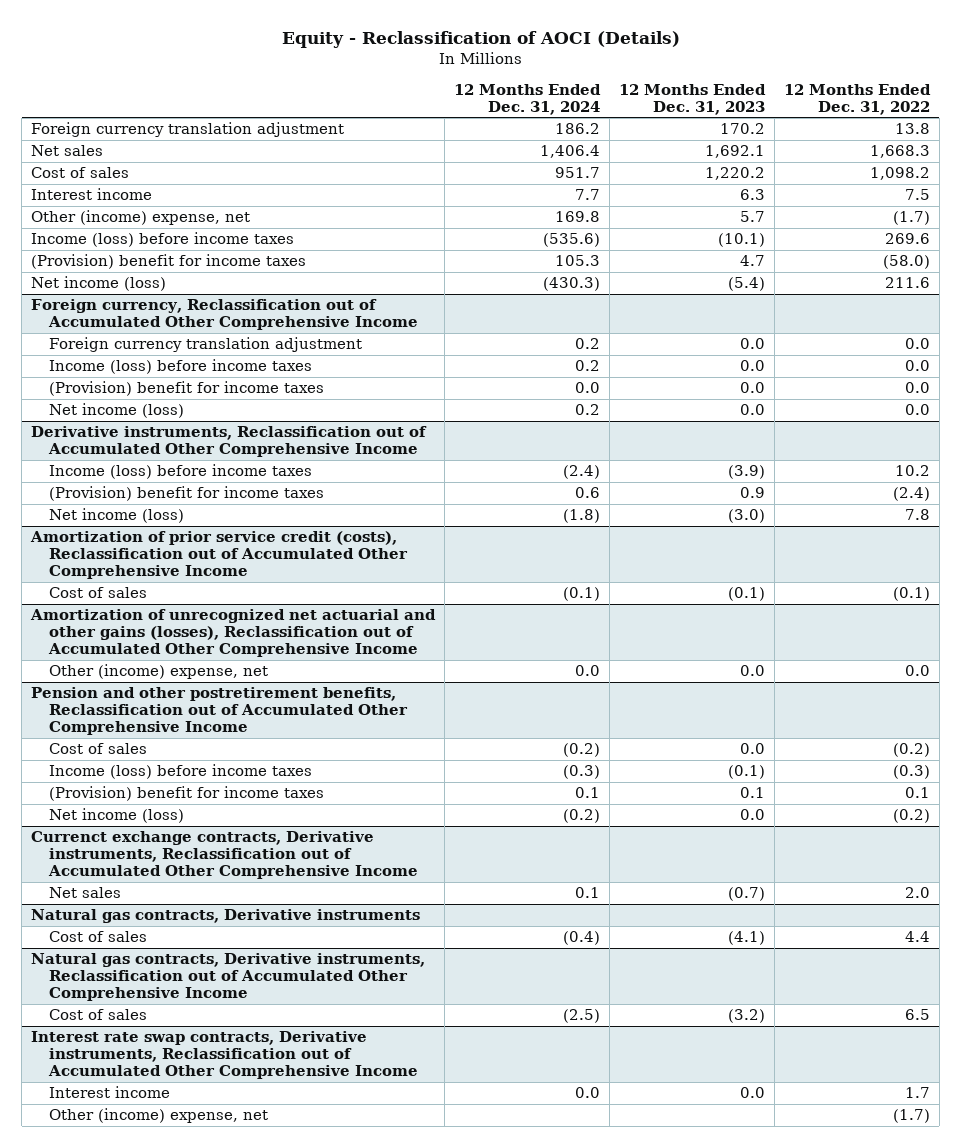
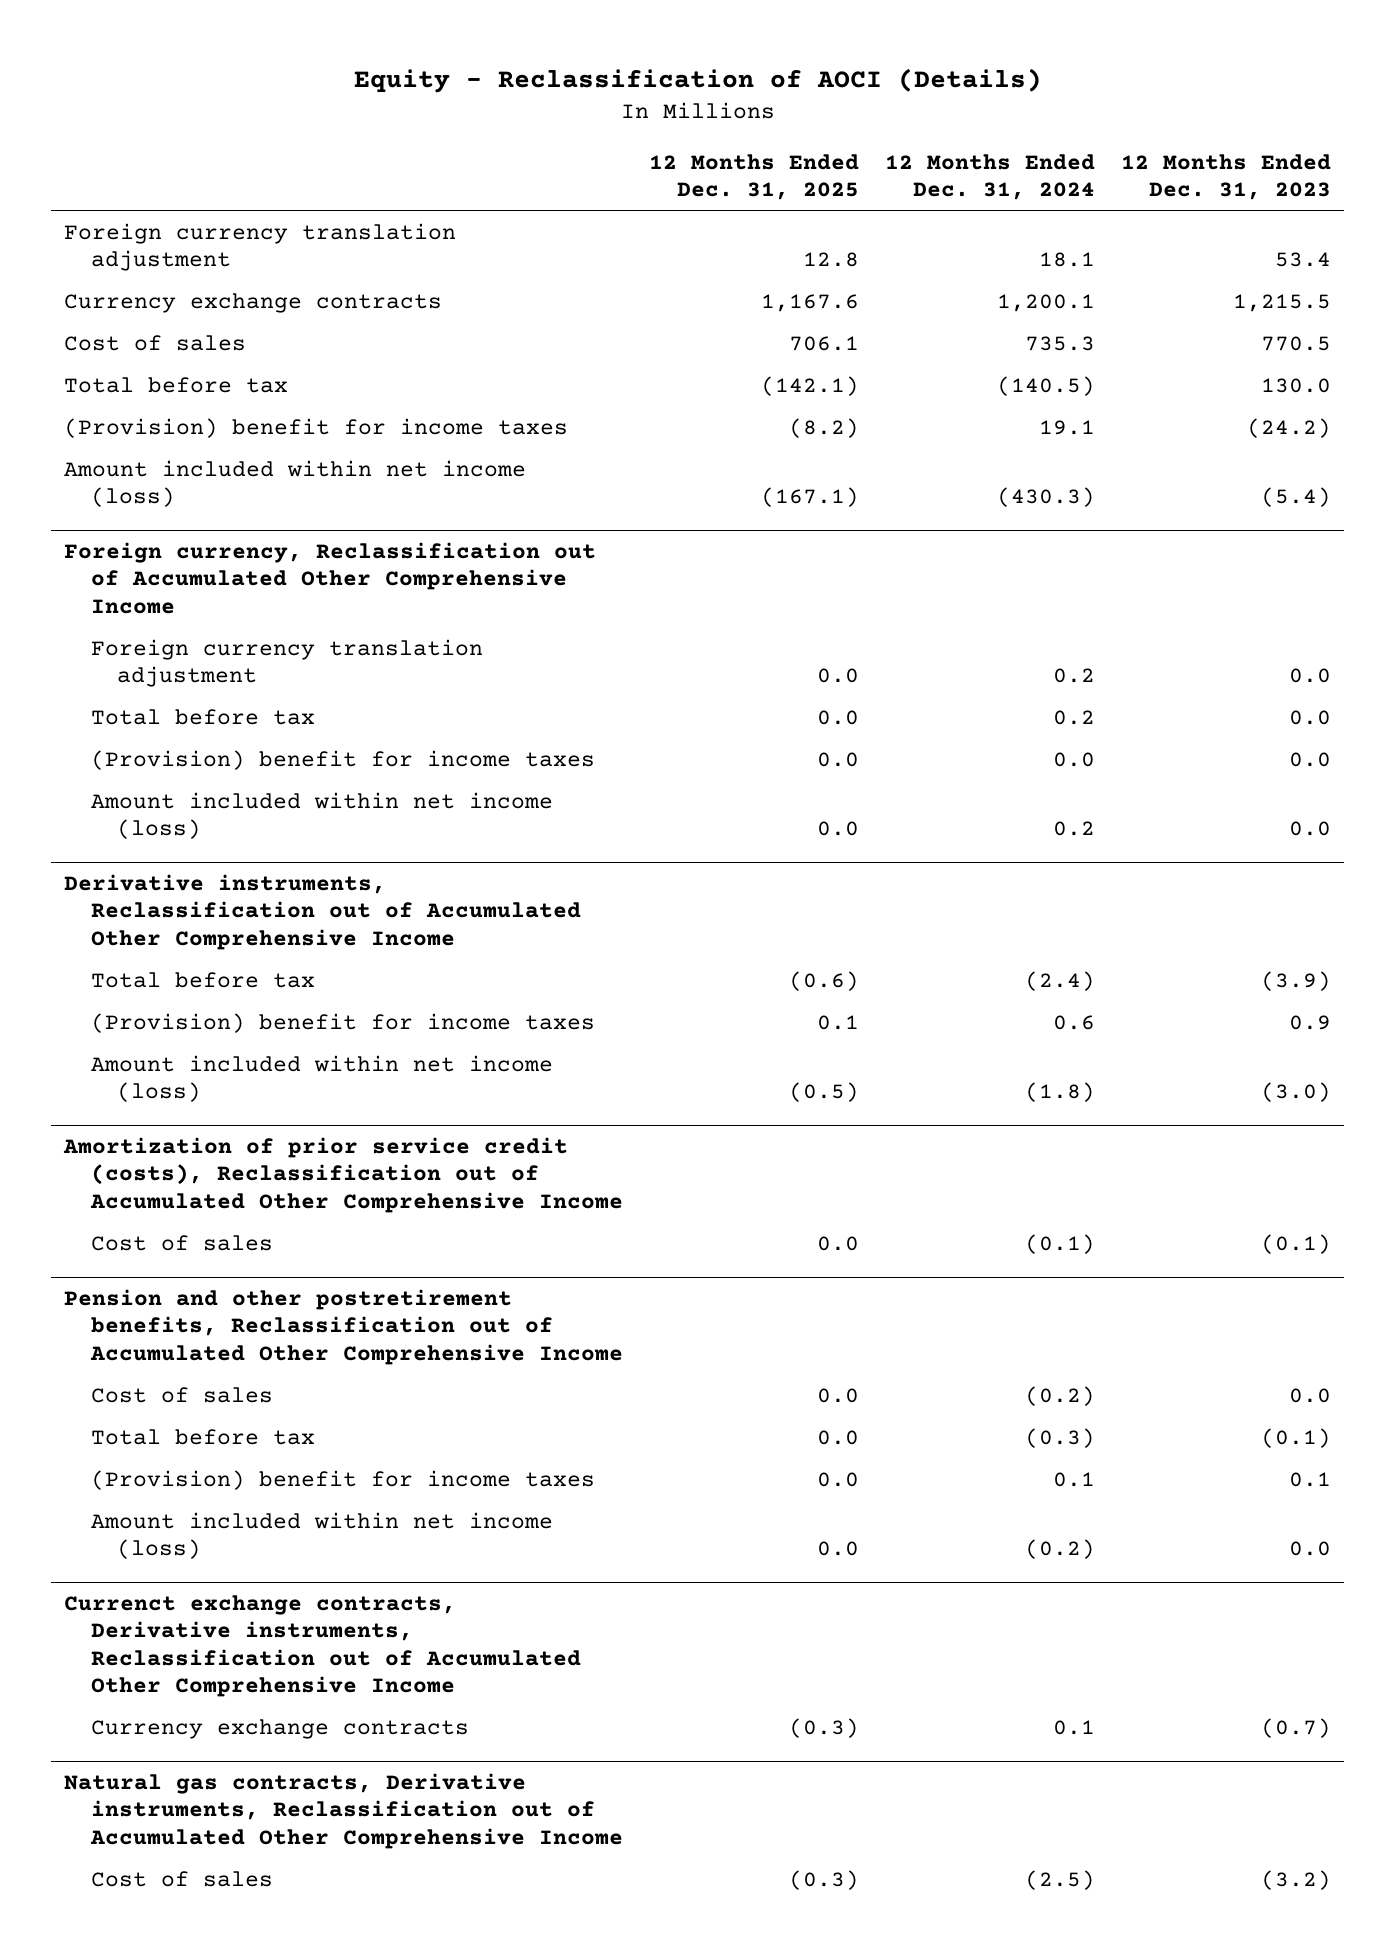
- | 12 Months Ended Dec. 31, 2024 | 12 Months Ended Dec. 31, 2023 | 12 Months Ended Dec. 31, 2022
+ | 12 Months Ended Dec. 31, 2025 | 12 Months Ended Dec. 31, 2024 | 12 Months Ended Dec. 31, 2023
- Foreign currency translation adjustment | 186.2 | 170.2 | 13.8
- Net sales | 1,406.4 | 1,692.1 | 1,668.3
- Cost of sales | 951.7 | 1,220.2 | 1,098.2
- Interest income | 7.7 | 6.3 | 7.5
- Other (income) expense, net | 169.8 | 5.7 | (1.7)
- Income (loss) before income taxes | (535.6) | (10.1) | 269.6
- (Provision) benefit for income taxes | 105.3 | 4.7 | (58.0)
- Net income (loss) | (430.3) | (5.4) | 211.6
+ Foreign currency translation adjustment | 12.8 | 18.1 | 53.4
+ Currency exchange contracts | 1,167.6 | 1,200.1 | 1,215.5
+ Cost of sales | 706.1 | 735.3 | 770.5
+ Total before tax | (142.1) | (140.5) | 130.0
+ (Provision) benefit for income taxes | (8.2) | 19.1 | (24.2)
+ Amount included within net income (loss) | (167.1) | (430.3) | (5.4)
@ Foreign currency, Reclassification out of Accumulated Other Comprehensive Income
- Income (loss) before income taxes | 0.2 | 0.0 | 0.0
+ Total before tax | 0.0 | 0.2 | 0.0
- Net income (loss) | 0.2 | 0.0 | 0.0
+ Amount included within net income (loss) | 0.0 | 0.2 | 0.0
@ Derivative instruments, Reclassification out of Accumulated Other Comprehensive Income
- Income (loss) before income taxes | (2.4) | (3.9) | 10.2
+ Total before tax | (0.6) | (2.4) | (3.9)
- Net income (loss) | (1.8) | (3.0) | 7.8
+ Amount included within net income (loss) | (0.5) | (1.8) | (3.0)
- Amortization of unrecognized net actuarial and other gains (losses), Reclassification out of Accumulated Other Comprehensive Income
- Other (income) expense, net | 0.0 | 0.0 | 0.0
@ Pension and other postretirement benefits, Reclassification out of Accumulated Other Comprehensive Income
- Income (loss) before income taxes | (0.3) | (0.1) | (0.3)
+ Total before tax | 0.0 | (0.3) | (0.1)
- Net income (loss) | (0.2) | 0.0 | (0.2)
+ Amount included within net income (loss) | 0.0 | (0.2) | 0.0
@ Currenct exchange contracts, Derivative instruments, Reclassification out of Accumulated Other Comprehensive Income
- Net sales | 0.1 | (0.7) | 2.0
- Natural gas contracts, Derivative instruments
- Cost of sales | (0.4) | (4.1) | 4.4
@ Currenct exchange contracts, Derivative instruments, Reclassification out of Accumulated Other Comprehensive Income
+ Currency exchange contracts | (0.3) | 0.1 | (0.7)
- Interest rate swap contracts, Derivative instruments, Reclassification out of Accumulated Other Comprehensive Income
- Interest income | 0.0 | 0.0 | 1.7
- Other (income) expense, net | | | (1.7)

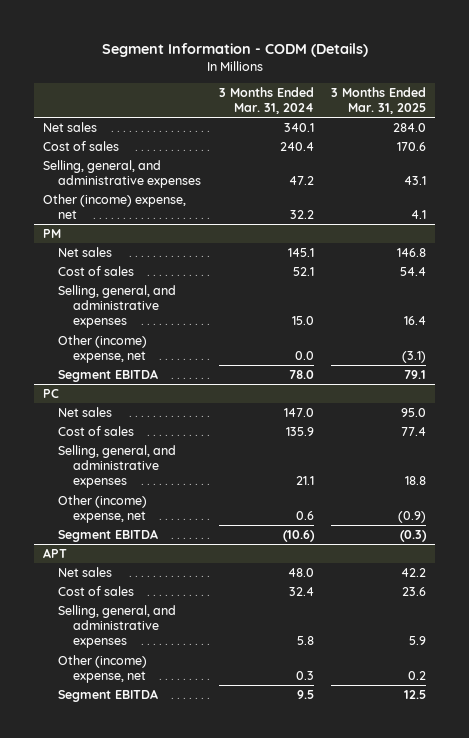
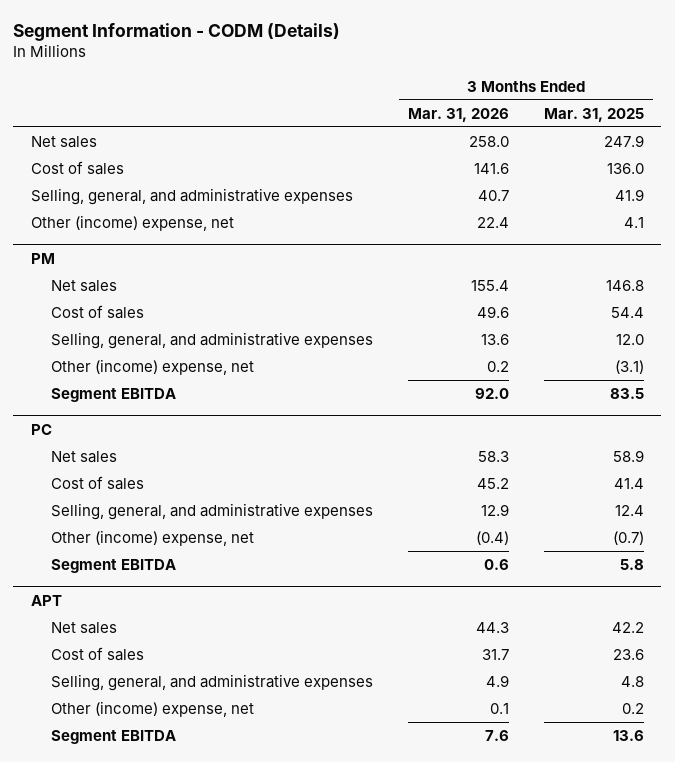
- | 3 Months Ended Mar. 31, 2024 | 3 Months Ended Mar. 31, 2025
+ | 3 Months Ended Mar. 31, 2026 | 3 Months Ended Mar. 31, 2025
- Net sales | 340.1 | 284.0
- Cost of sales | 240.4 | 170.6
- Selling, general, and administrative expenses | 47.2 | 43.1
+ Net sales | 258.0 | 247.9
+ Cost of sales | 141.6 | 136.0
+ Selling, general, and administrative expenses | 40.7 | 41.9
@ PM
- Selling, general, and administrative expenses | 15.0 | 16.4
+ Selling, general, and administrative expenses | 13.6 | 12.0
- Segment EBITDA | 78.0 | 79.1
+ Segment EBITDA | 92.0 | 83.5
@ PC
- Net sales | 147.0 | 95.0
- Cost of sales | 135.9 | 77.4
- Selling, general, and administrative expenses | 21.1 | 18.8
- Other (income) expense, net | 0.6 | (0.9)
- Segment EBITDA | (10.6) | (0.3)
+ Net sales | 58.3 | 58.9
+ Cost of sales | 45.2 | 41.4
+ Selling, general, and administrative expenses | 12.9 | 12.4
+ Other (income) expense, net | (0.4) | (0.7)
+ Segment EBITDA | 0.6 | 5.8
@ APT
- Selling, general, and administrative expenses | 5.8 | 5.9
+ Selling, general, and administrative expenses | 4.9 | 4.8
- Segment EBITDA | 9.5 | 12.5
+ Segment EBITDA | 7.6 | 13.6

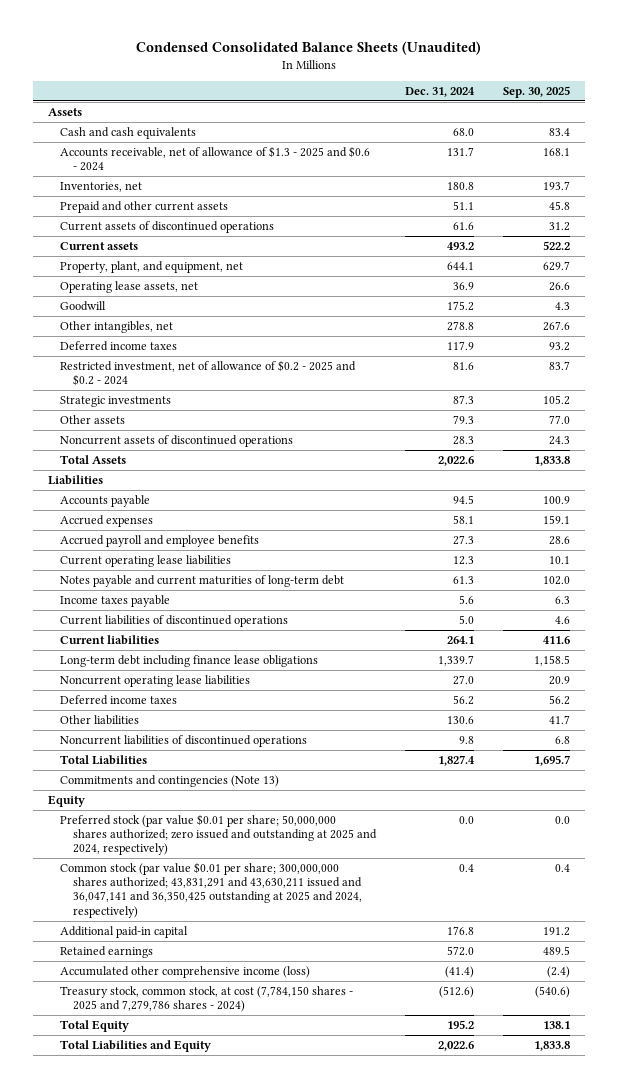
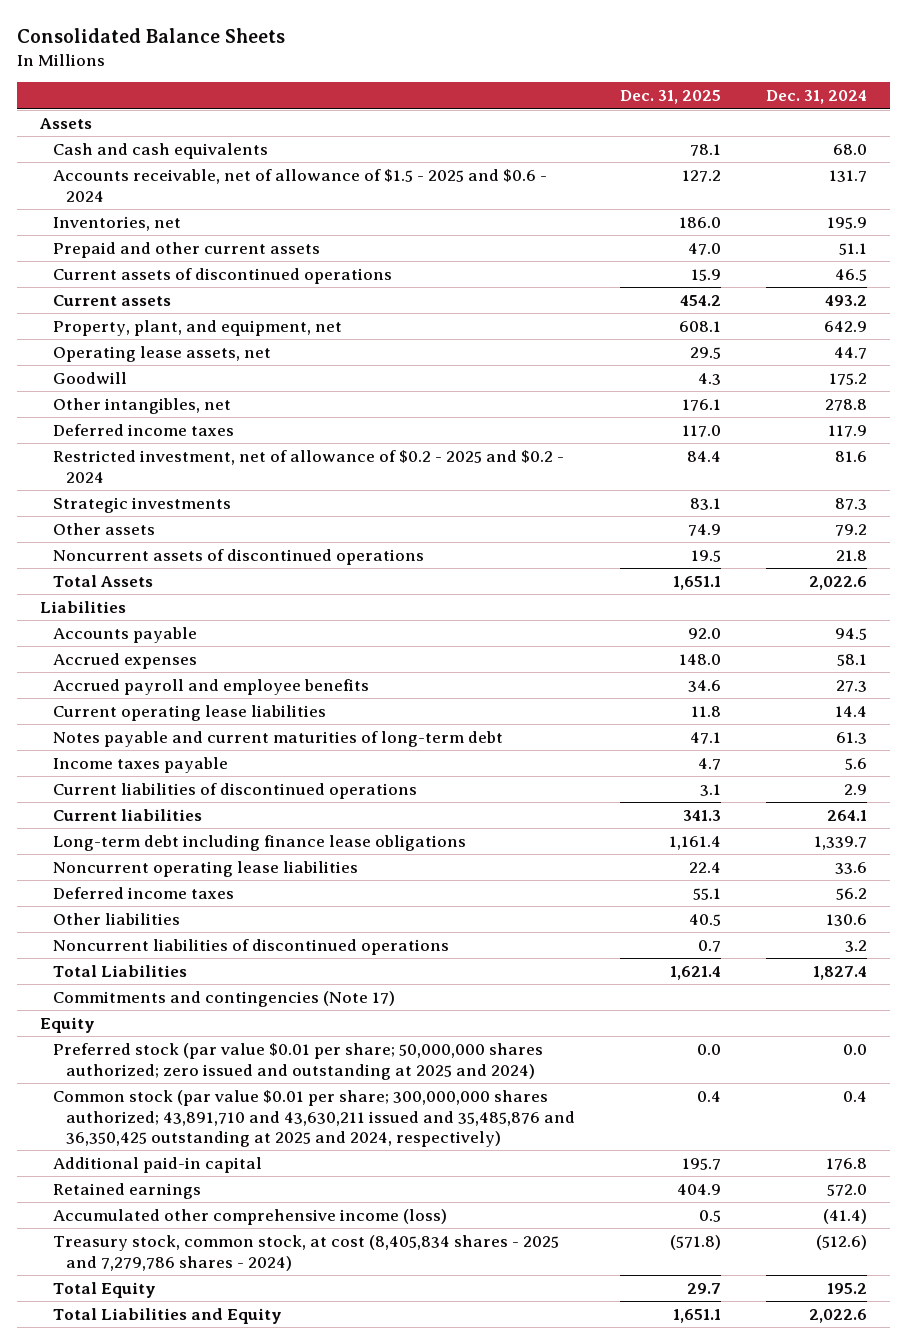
- Condensed Consolidated Balance Sheets (Unaudited)
+ Consolidated Balance Sheets
- | Dec. 31, 2024 | Sep. 30, 2025
+ | Dec. 31, 2025 | Dec. 31, 2024
- Accounts receivable, net of allowance of $1.3 - 2025 and $0.6 - 2024 | 131.7 | 168.1
- Inventories, net | 180.8 | 193.7
+ Accounts receivable, net of allowance of $1.5 - 2025 and $0.6 - 2024 | 127.2 | 131.7
+ Inventories, net | 186.0 | 195.9
- Current assets of discontinued operations | 61.6 | 31.2
+ Current assets of discontinued operations | 15.9 | 46.5
- Property, plant, and equipment, net | 644.1 | 629.7
- Operating lease assets, net | 36.9 | 26.6
+ Property, plant, and equipment, net | 608.1 | 642.9
+ Operating lease assets, net | 29.5 | 44.7
- Other assets | 79.3 | 77.0
- Noncurrent assets of discontinued operations | 28.3 | 24.3
+ Other assets | 74.9 | 79.2
+ Noncurrent assets of discontinued operations | 19.5 | 21.8
- Current operating lease liabilities | 12.3 | 10.1
+ Current operating lease liabilities | 11.8 | 14.4
- Current liabilities of discontinued operations | 5.0 | 4.6
+ Current liabilities of discontinued operations | 3.1 | 2.9
- Noncurrent operating lease liabilities | 27.0 | 20.9
+ Noncurrent operating lease liabilities | 22.4 | 33.6
- Noncurrent liabilities of discontinued operations | 9.8 | 6.8
+ Noncurrent liabilities of discontinued operations | 0.7 | 3.2
- Commitments and contingencies (Note 13)
+ Commitments and contingencies (Note 17)
- Preferred stock (par value $0.01 per share; 50,000,000 shares authorized; zero issued and outstanding at 2025 and 2024, respectively) | 0.0 | 0.0
- Common stock (par value $0.01 per share; 300,000,000 shares authorized; 43,831,291 and 43,630,211 issued and 36,047,141 and 36,350,425 outstanding at 2025 and 2024, respectively) | 0.4 | 0.4
+ Preferred stock (par value $0.01 per share; 50,000,000 shares authorized; zero issued and outstanding at 2025 and 2024) | 0.0 | 0.0
+ Common stock (par value $0.01 per share; 300,000,000 shares authorized; 43,891,710 and 43,630,211 issued and 35,485,876 and 36,350,425 outstanding at 2025 and 2024, respectively) | 0.4 | 0.4
- Treasury stock, common stock, at cost (7,784,150 shares - 2025 and 7,279,786 shares - 2024) | (512.6) | (540.6)
+ Treasury stock, common stock, at cost (8,405,834 shares - 2025 and 7,279,786 shares - 2024) | (571.8) | (512.6)

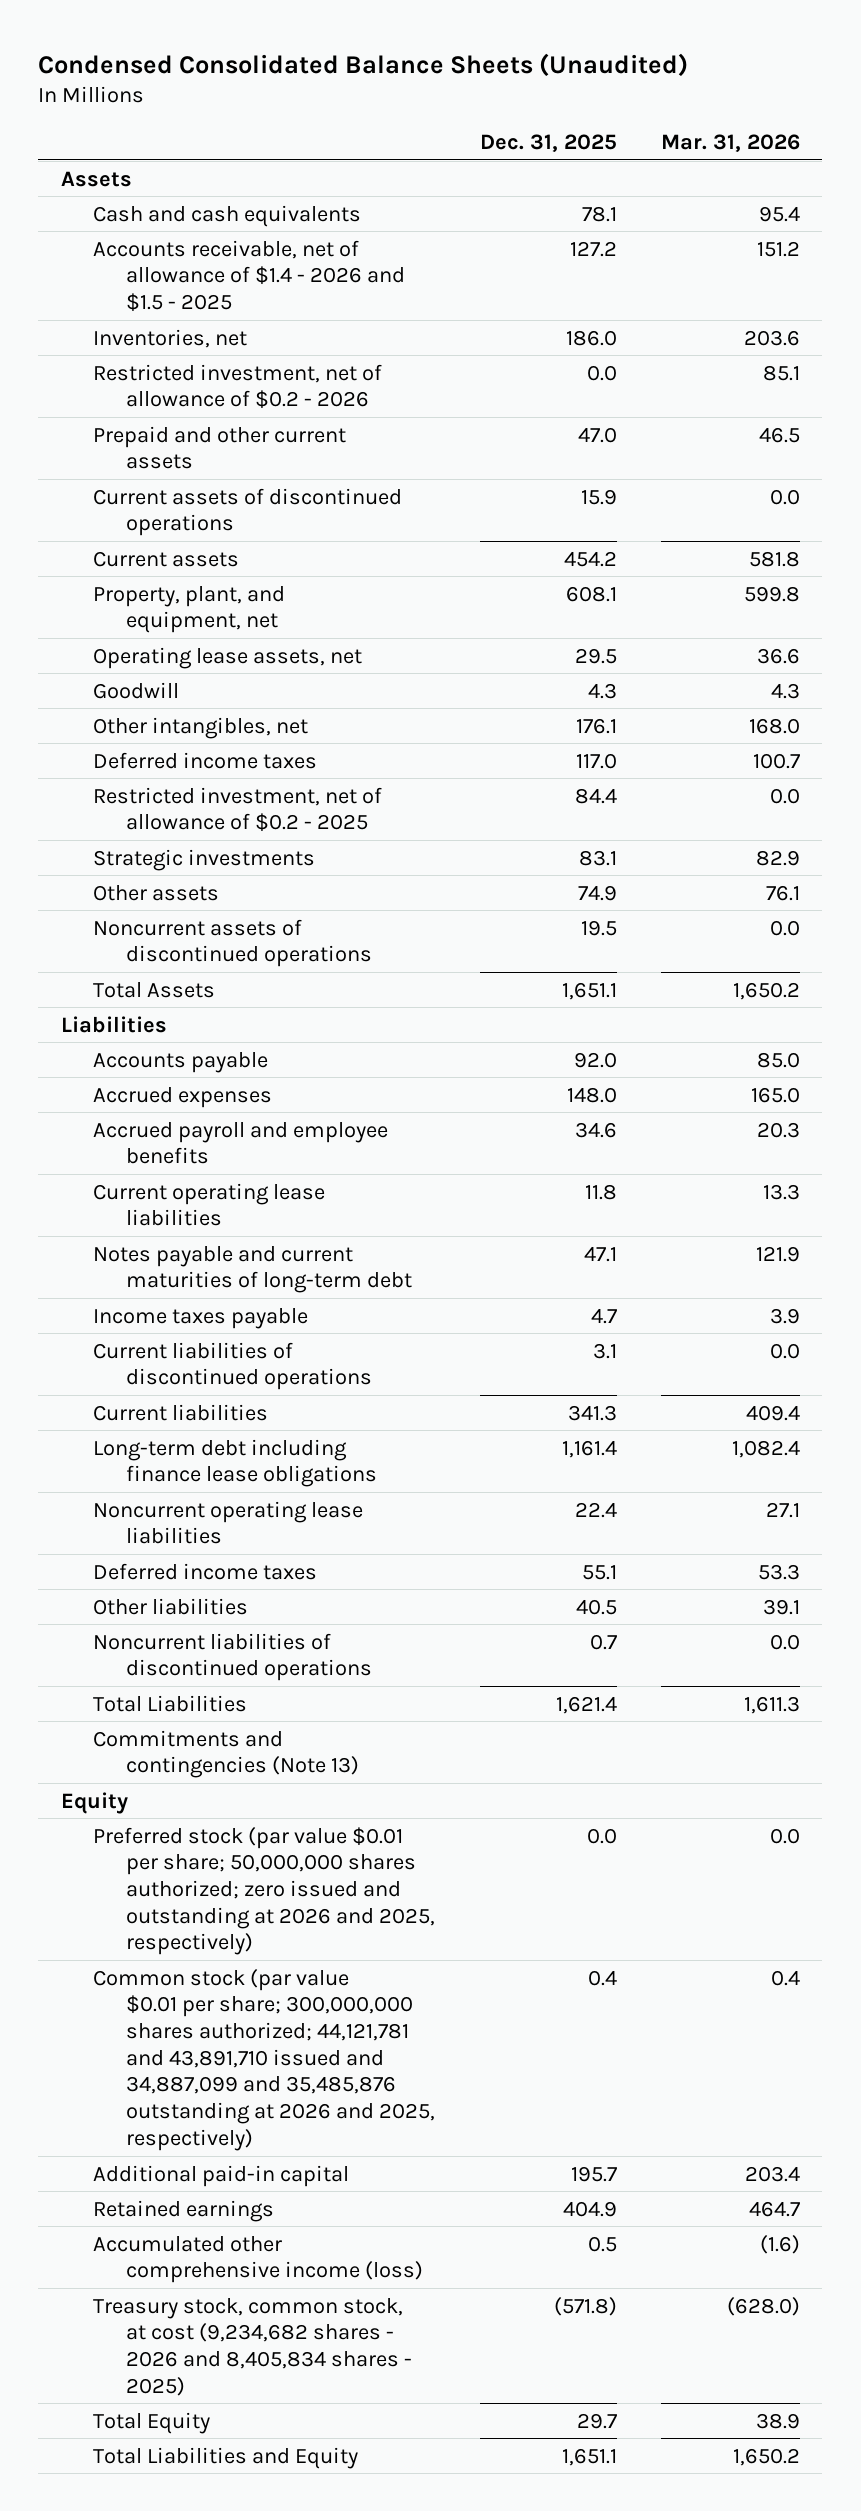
- Consolidated Balance Sheets
+ Condensed Consolidated Balance Sheets (Unaudited)
- | Dec. 31, 2025 | Dec. 31, 2024
+ | Dec. 31, 2025 | Mar. 31, 2026
- Accounts receivable, net of allowance of $1.5 - 2025 and $0.6 - 2024 | 127.2 | 131.7
+ Accounts receivable, net of allowance of $1.4 - 2026 and $1.5 - 2025 | 127.2 | 151.2
+ Restricted investment, net of allowance of $0.2 - 2026 | 0.0 | 85.1
- Restricted investment, net of allowance of $0.2 - 2025 and $0.2 - 2024 | 84.4 | 81.6
+ Restricted investment, net of allowance of $0.2 - 2025 | 84.4 | 0.0
- Commitments and contingencies (Note 17)
+ Commitments and contingencies (Note 13)
- Preferred stock (par value $0.01 per share; 50,000,000 shares authorized; zero issued and outstanding at 2025 and 2024) | 0.0 | 0.0
- Common stock (par value $0.01 per share; 300,000,000 shares authorized; 43,891,710 and 43,630,211 issued and 35,485,876 and 36,350,425 outstanding at 2025 and 2024, respectively) | 0.4 | 0.4
+ Preferred stock (par value $0.01 per share; 50,000,000 shares authorized; zero issued and outstanding at 2026 and 2025, respectively) | 0.0 | 0.0
+ Common stock (par value $0.01 per share; 300,000,000 shares authorized; 44,121,781 and 43,891,710 issued and 34,887,099 and 35,485,876 outstanding at 2026 and 2025, respectively) | 0.4 | 0.4
- Treasury stock, common stock, at cost (8,405,834 shares - 2025 and 7,279,786 shares - 2024) | (571.8) | (512.6)
+ Treasury stock, common stock, at cost (9,234,682 shares - 2026 and 8,405,834 shares - 2025) | (571.8) | (628.0)

